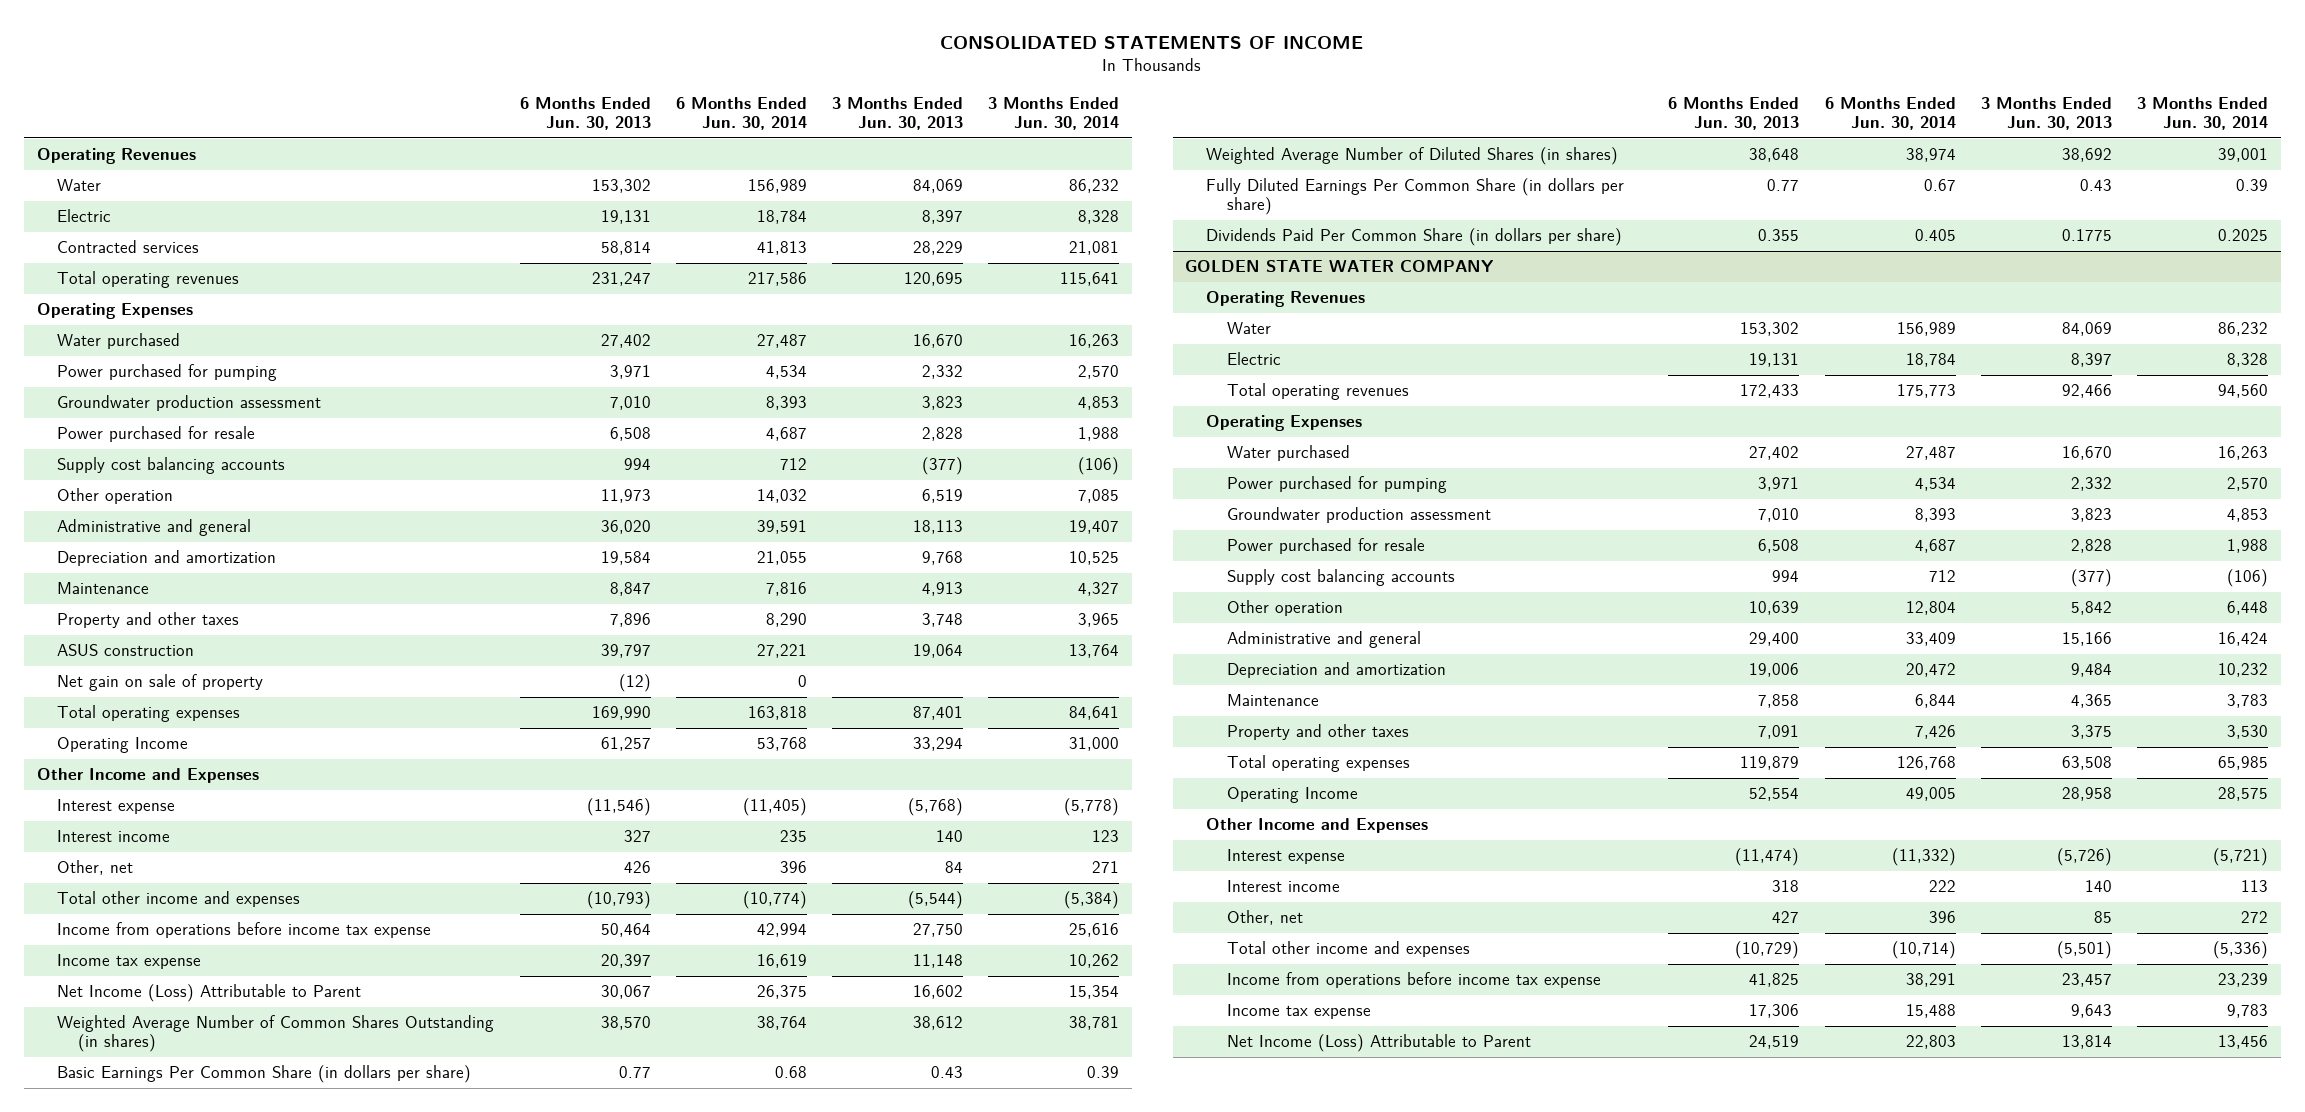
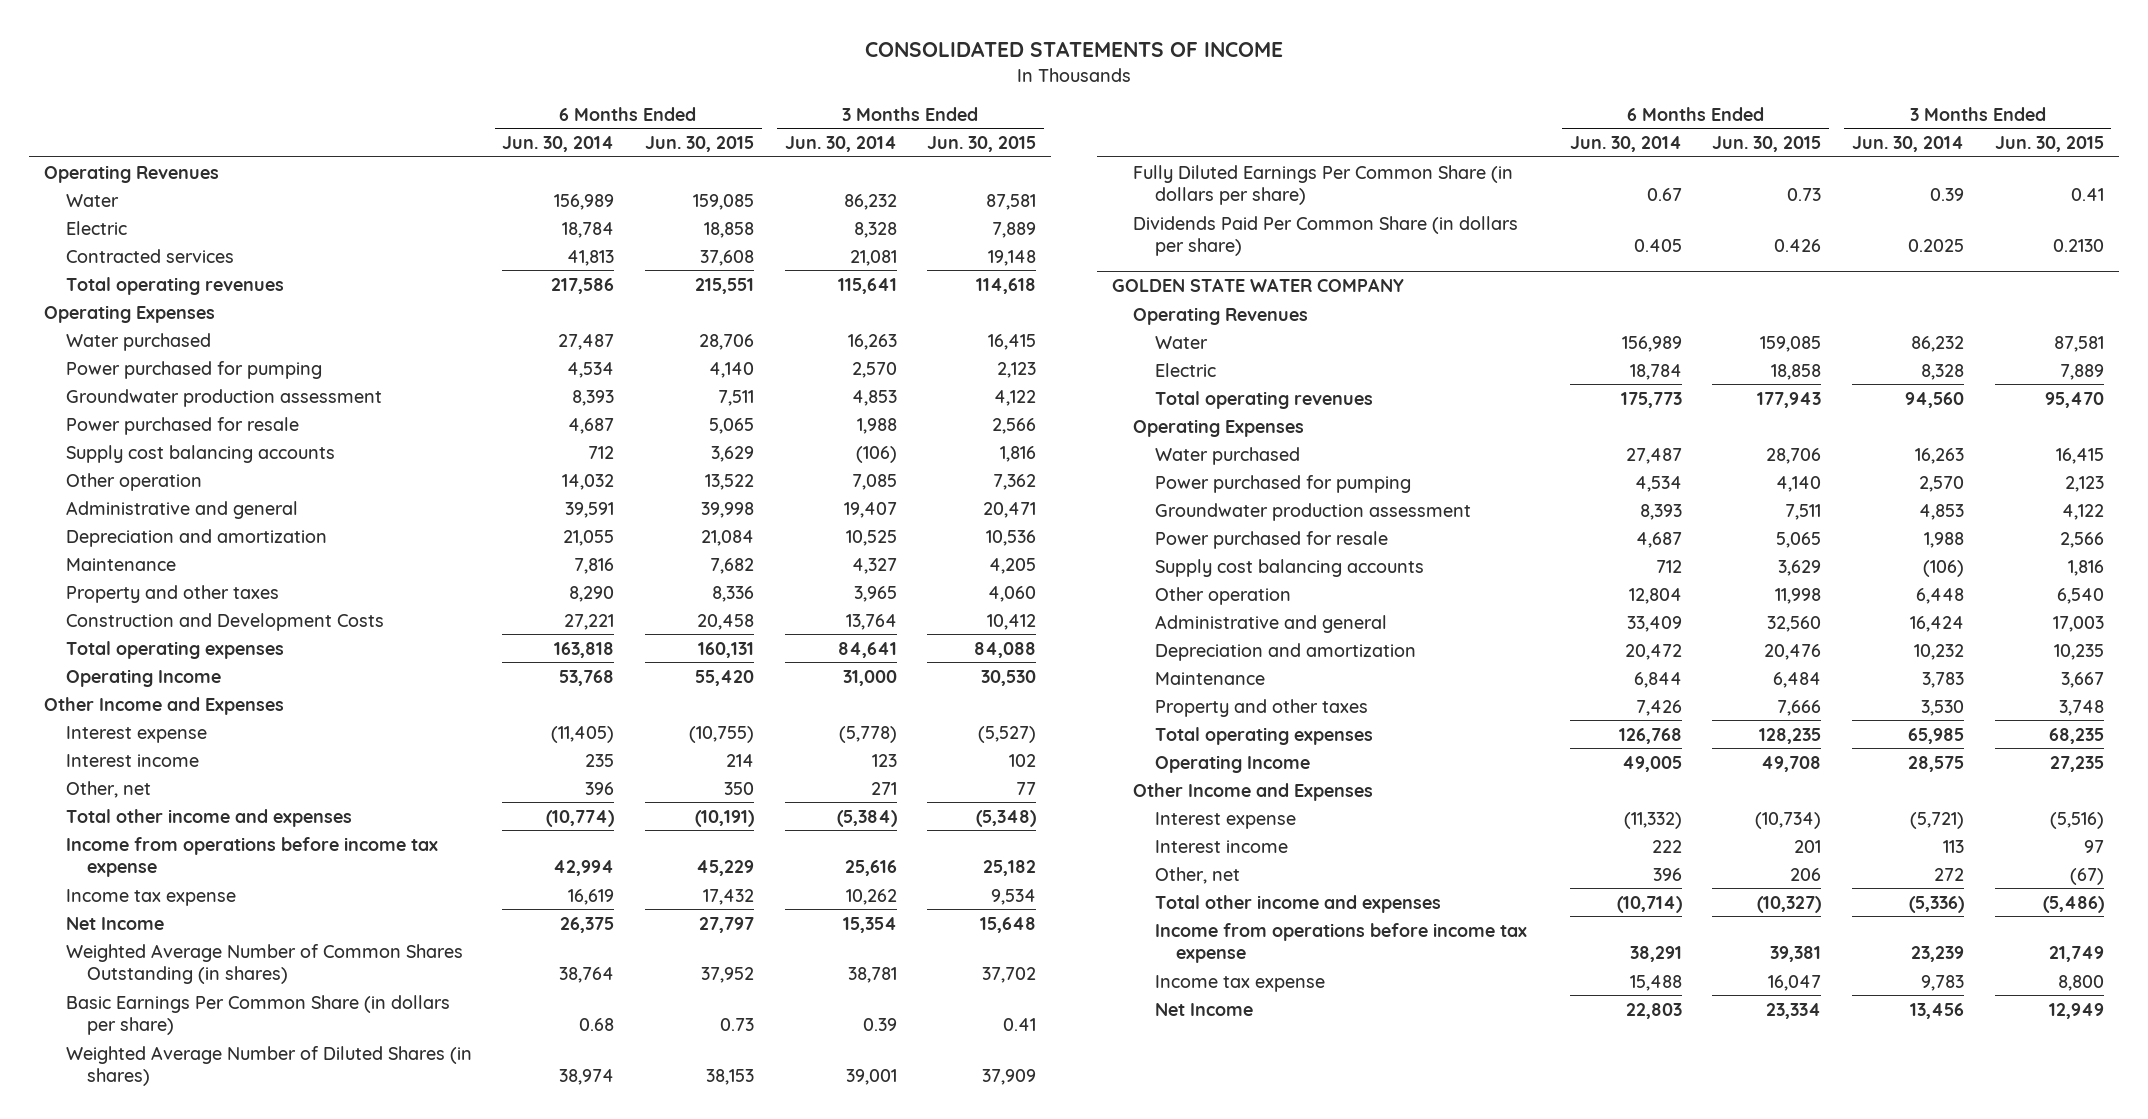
- | 6 Months Ended Jun. 30, 2013 | 6 Months Ended Jun. 30, 2014 | 3 Months Ended Jun. 30, 2013 | 3 Months Ended Jun. 30, 2014
+ | 6 Months Ended Jun. 30, 2014 | 6 Months Ended Jun. 30, 2015 | 3 Months Ended Jun. 30, 2014 | 3 Months Ended Jun. 30, 2015
- ASUS construction | 39,797 | 27,221 | 19,064 | 13,764
- Net gain on sale of property | (12) | 0 | |
+ Construction and Development Costs | 27,221 | 20,458 | 13,764 | 10,412
- Net Income (Loss) Attributable to Parent | 30,067 | 26,375 | 16,602 | 15,354
+ Net Income | 26,375 | 27,797 | 15,354 | 15,648
@ GOLDEN STATE WATER COMPANY
- Net Income (Loss) Attributable to Parent | 24,519 | 22,803 | 13,814 | 13,456
+ Net Income | 22,803 | 23,334 | 13,456 | 12,949

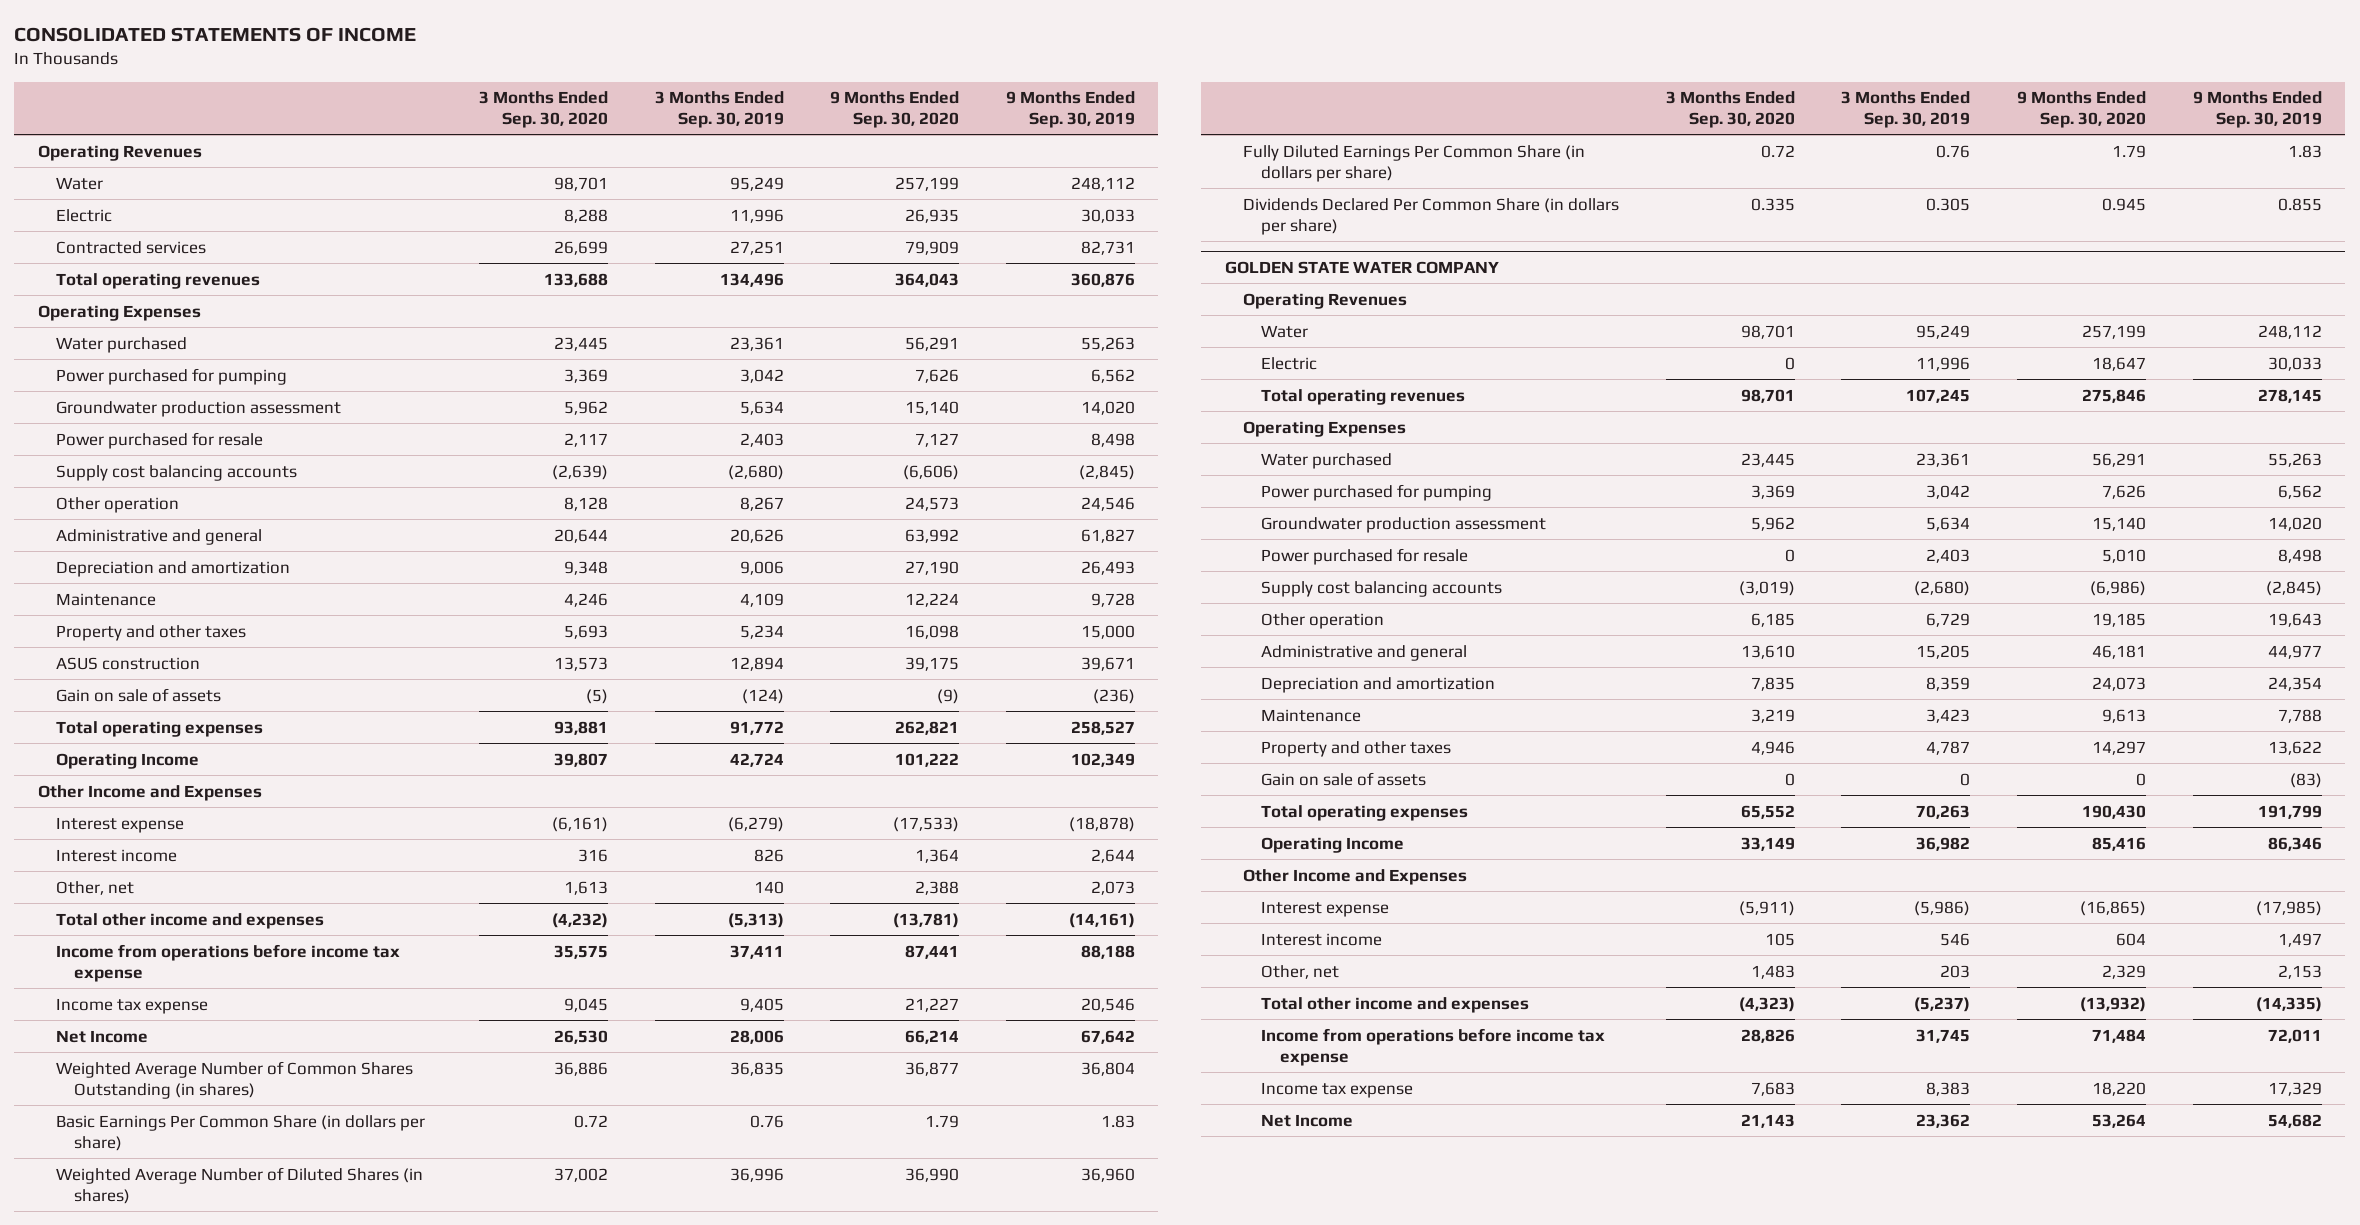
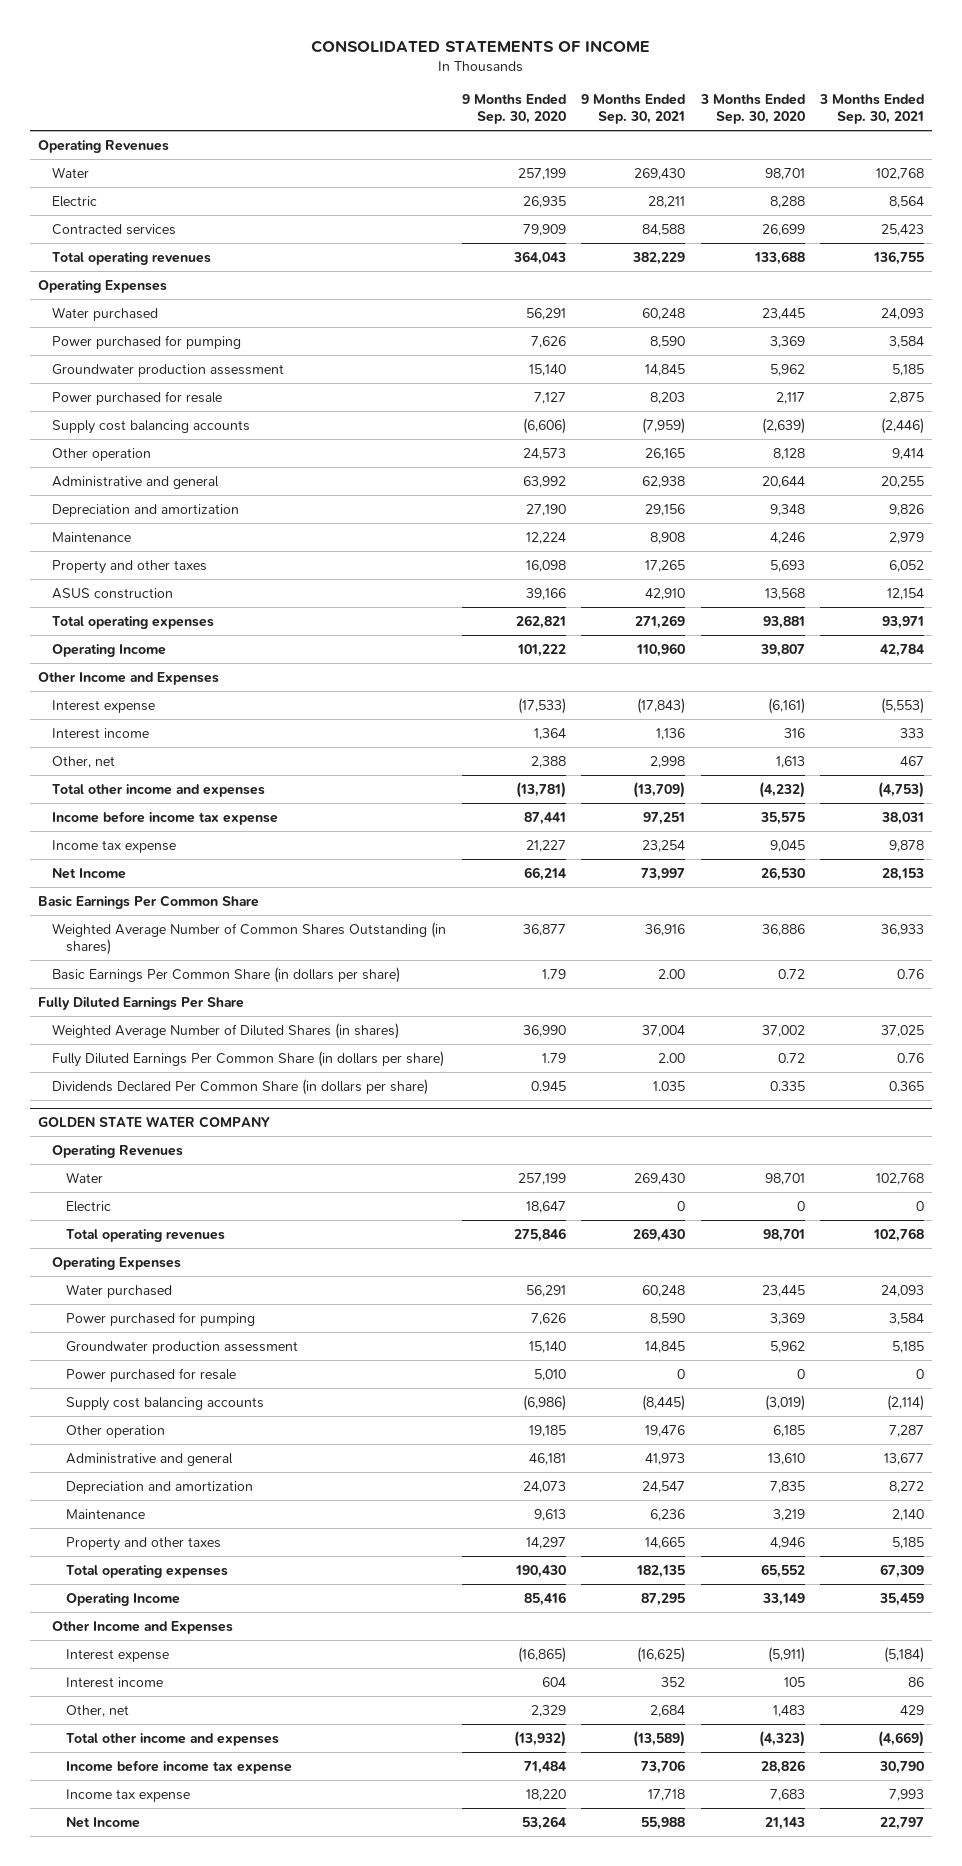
- | 3 Months Ended Sep. 30, 2020 | 3 Months Ended Sep. 30, 2019 | 9 Months Ended Sep. 30, 2020 | 9 Months Ended Sep. 30, 2019
+ | 9 Months Ended Sep. 30, 2020 | 9 Months Ended Sep. 30, 2021 | 3 Months Ended Sep. 30, 2020 | 3 Months Ended Sep. 30, 2021
- ASUS construction | 13,573 | 12,894 | 39,175 | 39,671
- Gain on sale of assets | (5) | (124) | (9) | (236)
+ ASUS construction | 39,166 | 42,910 | 13,568 | 12,154
- Income from operations before income tax expense | 35,575 | 37,411 | 87,441 | 88,188
+ Income before income tax expense | 87,441 | 97,251 | 35,575 | 38,031
+ Basic Earnings Per Common Share
+ Fully Diluted Earnings Per Share
@ GOLDEN STATE WATER COMPANY
- Gain on sale of assets | 0 | 0 | 0 | (83)
- Income from operations before income tax expense | 28,826 | 31,745 | 71,484 | 72,011
+ Income before income tax expense | 71,484 | 73,706 | 28,826 | 30,790

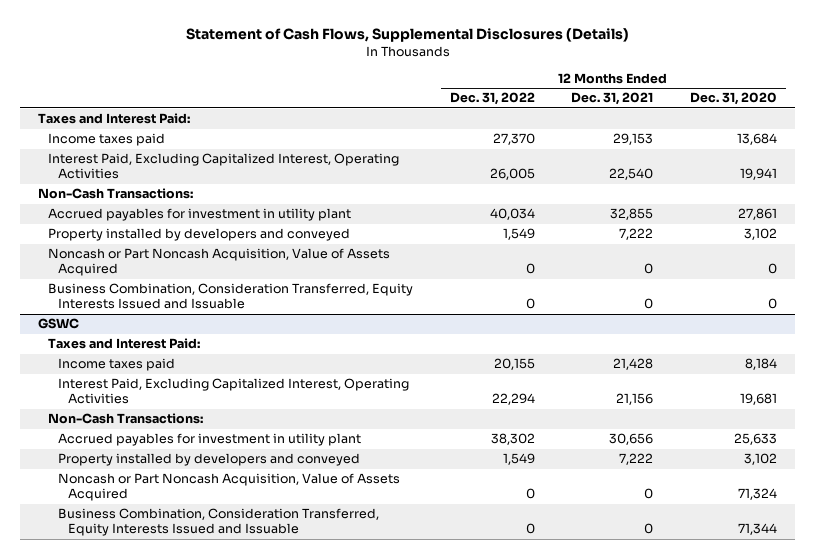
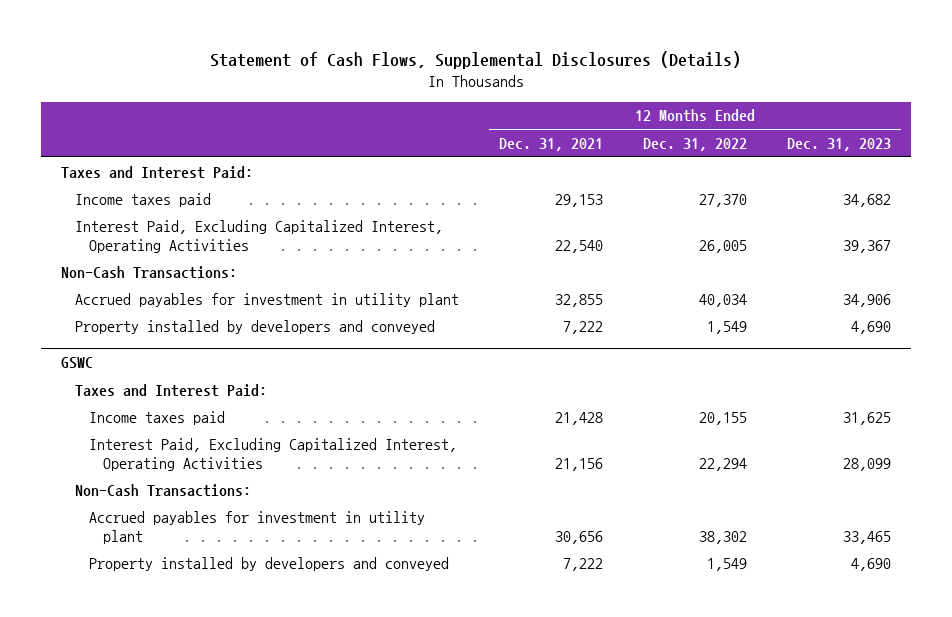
- | 12 Months Ended Dec. 31, 2022 | 12 Months Ended Dec. 31, 2021 | 12 Months Ended Dec. 31, 2020
+ | 12 Months Ended Dec. 31, 2021 | 12 Months Ended Dec. 31, 2022 | 12 Months Ended Dec. 31, 2023
- Noncash or Part Noncash Acquisition, Value of Assets Acquired | 0 | 0 | 0
- Business Combination, Consideration Transferred, Equity Interests Issued and Issuable | 0 | 0 | 0
@ GSWC
- Noncash or Part Noncash Acquisition, Value of Assets Acquired | 0 | 0 | 71,324
- Business Combination, Consideration Transferred, Equity Interests Issued and Issuable | 0 | 0 | 71,344

